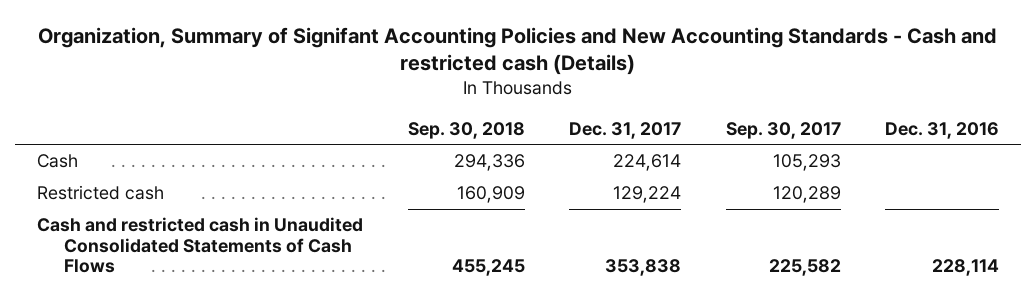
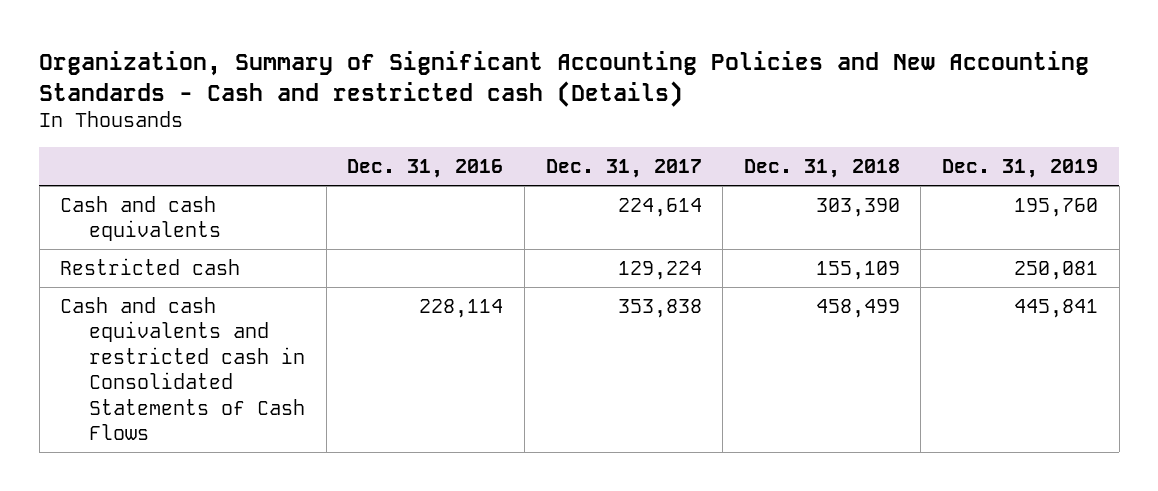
- Organization, Summary of Signifant Accounting Policies and New Accounting Standards - Cash and restricted cash (Details)
+ Organization, Summary of Significant Accounting Policies and New Accounting Standards - Cash and restricted cash (Details)
- | Sep. 30, 2018 | Dec. 31, 2017 | Sep. 30, 2017 | Dec. 31, 2016
+ | Dec. 31, 2016 | Dec. 31, 2017 | Dec. 31, 2018 | Dec. 31, 2019
- Cash | 294,336 | 224,614 | 105,293 |
+ Cash and cash equivalents | | 224,614 | 303,390 | 195,760
- Cash and restricted cash in Unaudited Consolidated Statements of Cash Flows | 455,245 | 353,838 | 225,582 | 228,114
+ Cash and cash equivalents and restricted cash in Consolidated Statements of Cash Flows | 228,114 | 353,838 | 458,499 | 445,841

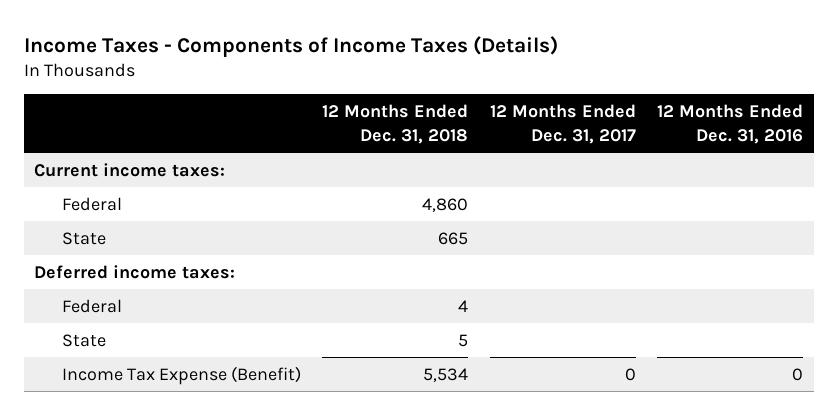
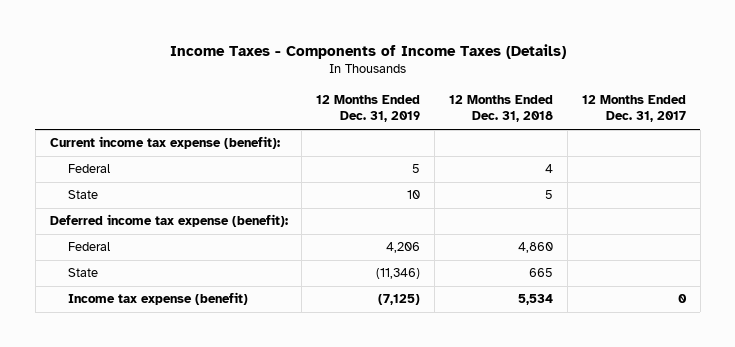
- | 12 Months Ended Dec. 31, 2018 | 12 Months Ended Dec. 31, 2017 | 12 Months Ended Dec. 31, 2016
+ | 12 Months Ended Dec. 31, 2019 | 12 Months Ended Dec. 31, 2018 | 12 Months Ended Dec. 31, 2017
- Current income taxes:
- Deferred income taxes:
+ Current income tax expense (benefit):
- Income Tax Expense (Benefit) | 5,534 | 0 | 0
+ Deferred income tax expense (benefit):
moved down: Federal | 4,206 | 4,860 |
moved down: State | (11,346) | 665 |
+ Income tax expense (benefit) | (7,125) | 5,534 | 0

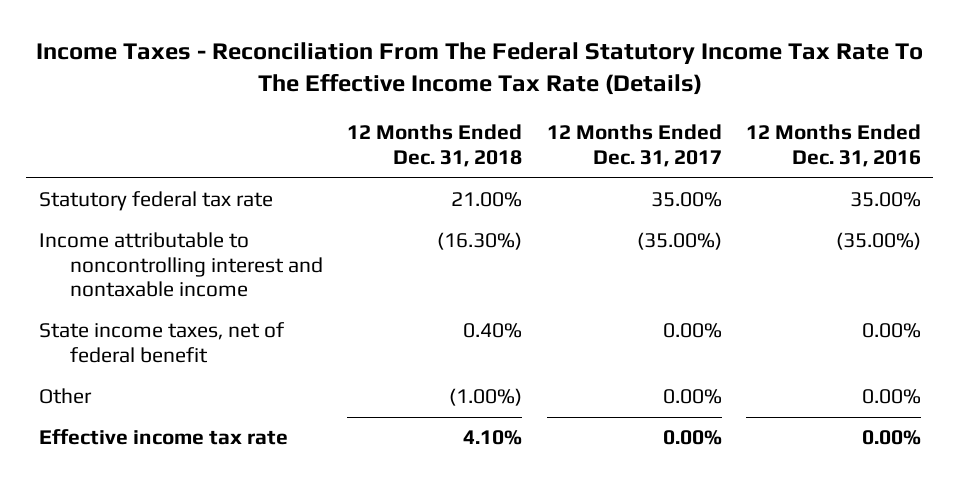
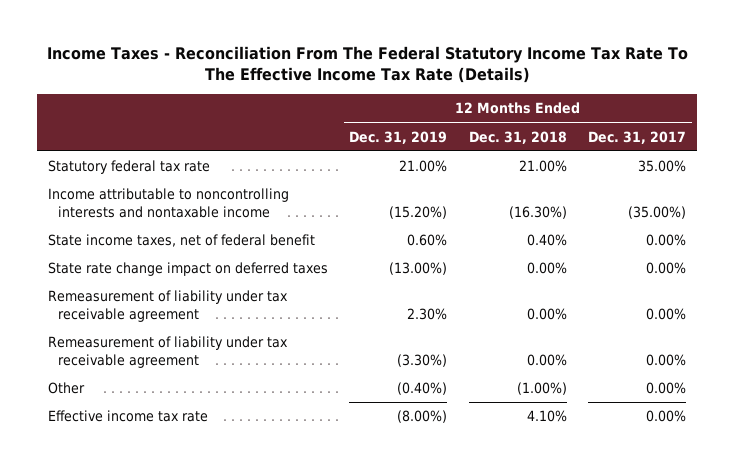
- | 12 Months Ended Dec. 31, 2018 | 12 Months Ended Dec. 31, 2017 | 12 Months Ended Dec. 31, 2016
+ | 12 Months Ended Dec. 31, 2019 | 12 Months Ended Dec. 31, 2018 | 12 Months Ended Dec. 31, 2017
- Income attributable to noncontrolling interest and nontaxable income | (16.30%) | (35.00%) | (35.00%)
+ Income attributable to noncontrolling interests and nontaxable income | (15.20%) | (16.30%) | (35.00%)
+ State rate change impact on deferred taxes | (13.00%) | 0.00% | 0.00%
+ Remeasurement of liability under tax receivable agreement | 2.30% | 0.00% | 0.00%
+ Remeasurement of liability under tax receivable agreement | (3.30%) | 0.00% | 0.00%

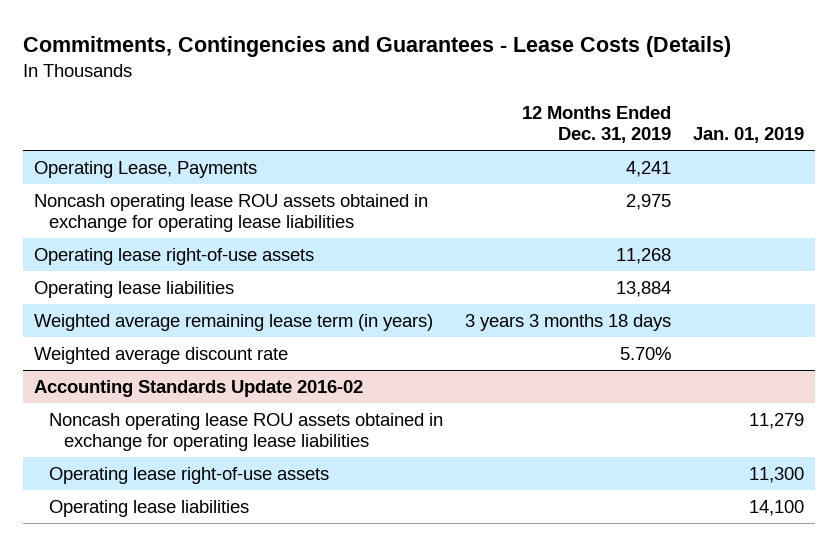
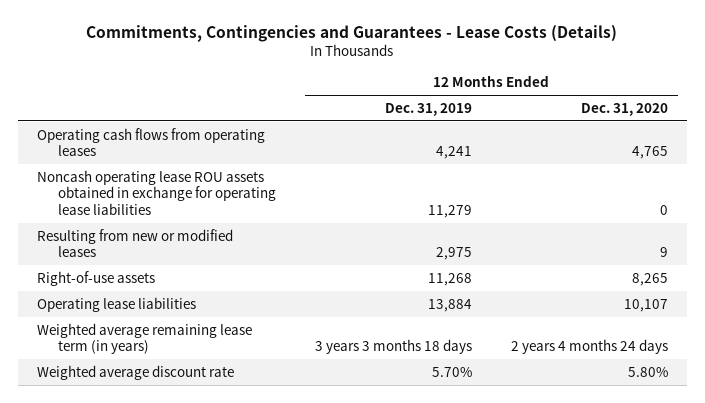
- | 12 Months Ended Dec. 31, 2019 | Jan. 01, 2019
+ | 12 Months Ended Dec. 31, 2019 | 12 Months Ended Dec. 31, 2020
- Operating Lease, Payments | 4,241 |
- Noncash operating lease ROU assets obtained in exchange for operating lease liabilities | 2,975 |
- Operating lease right-of-use assets | 11,268 |
+ Operating cash flows from operating leases | 4,241 | 4,765
+ Noncash operating lease ROU assets obtained in exchange for operating lease liabilities | 11,279 | 0
+ Resulting from new or modified leases | 2,975 | 9
+ Right-of-use assets | 11,268 | 8,265
- Accounting Standards Update 2016-02
- Noncash operating lease ROU assets obtained in exchange for operating lease liabilities | | 11,279
- Operating lease right-of-use assets | | 11,300
- Operating lease liabilities | | 14,100

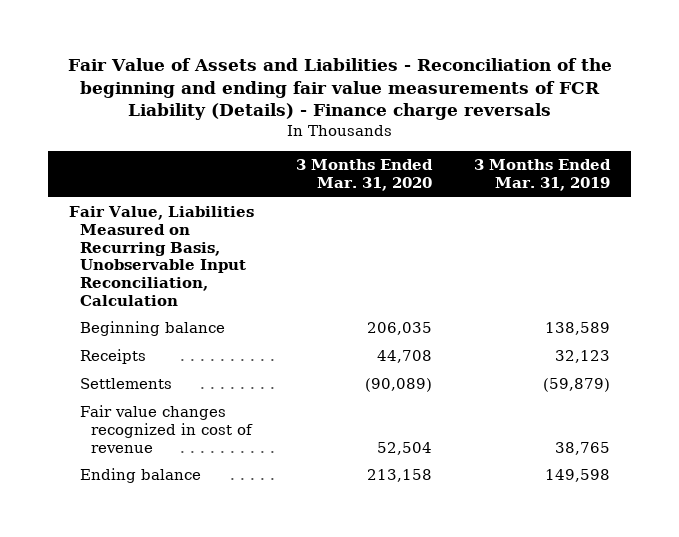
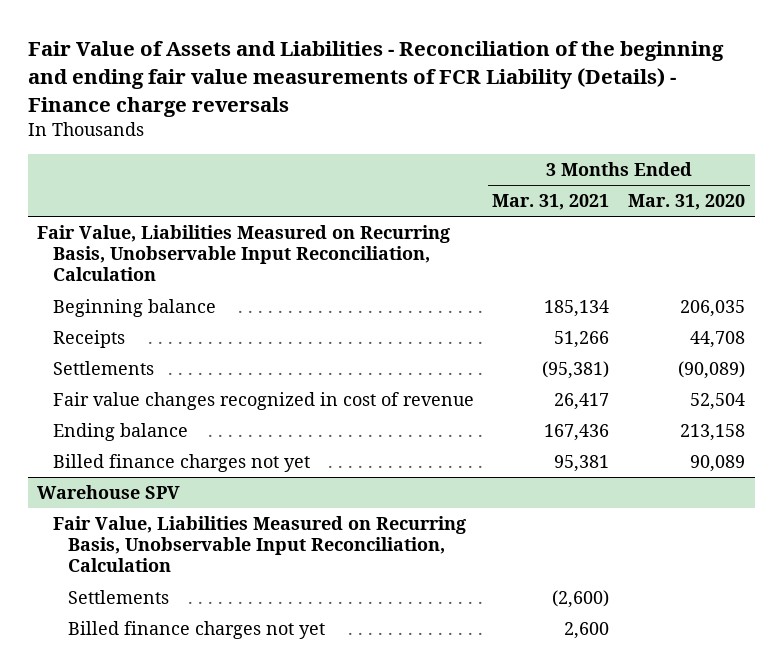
- | 3 Months Ended Mar. 31, 2020 | 3 Months Ended Mar. 31, 2019
+ | 3 Months Ended Mar. 31, 2021 | 3 Months Ended Mar. 31, 2020
+ Billed finance charges not yet | 95,381 | 90,089
+ Warehouse SPV
+ Fair Value, Liabilities Measured on Recurring Basis, Unobservable Input Reconciliation, Calculation
+ Settlements | (2,600) |
+ Billed finance charges not yet | 2,600 |

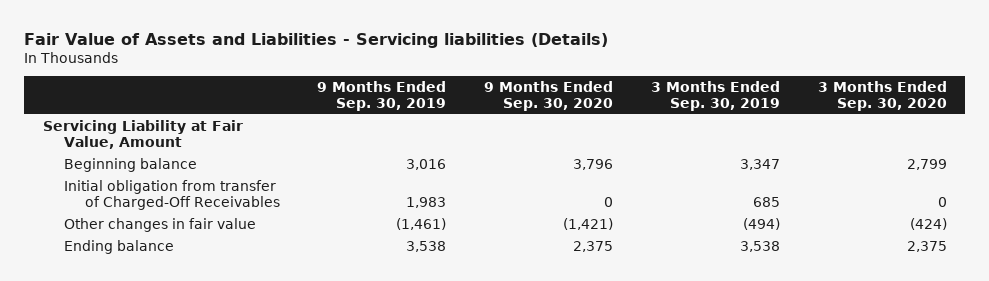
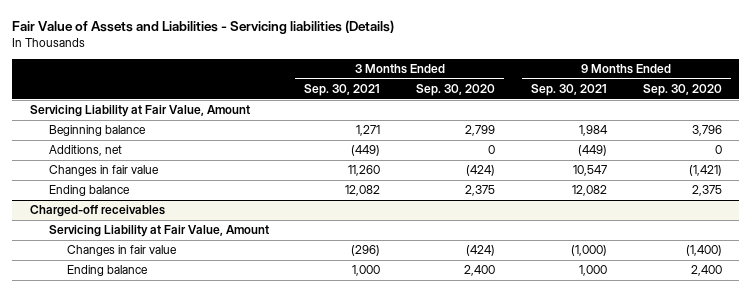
- | 9 Months Ended Sep. 30, 2019 | 9 Months Ended Sep. 30, 2020 | 3 Months Ended Sep. 30, 2019 | 3 Months Ended Sep. 30, 2020
+ | 3 Months Ended Sep. 30, 2021 | 3 Months Ended Sep. 30, 2020 | 9 Months Ended Sep. 30, 2021 | 9 Months Ended Sep. 30, 2020
- Initial obligation from transfer of Charged-Off Receivables | 1,983 | 0 | 685 | 0
- Other changes in fair value | (1,461) | (1,421) | (494) | (424)
+ Additions, net | (449) | 0 | (449) | 0
+ Changes in fair value | 11,260 | (424) | 10,547 | (1,421)
+ Charged-off receivables
+ Servicing Liability at Fair Value, Amount
+ Changes in fair value | (296) | (424) | (1,000) | (1,400)
+ Ending balance | 1,000 | 2,400 | 1,000 | 2,400

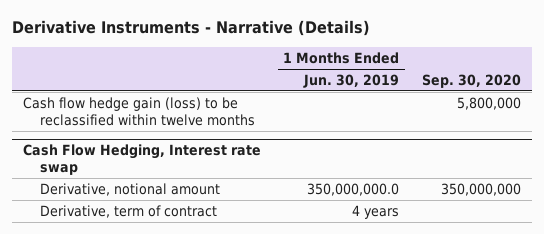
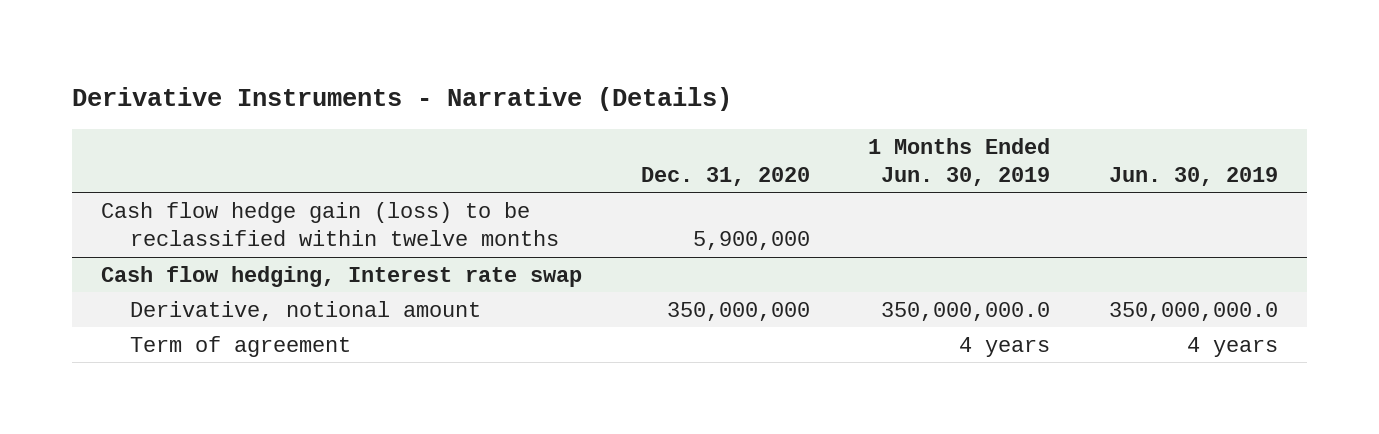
- | 1 Months Ended Jun. 30, 2019 | Sep. 30, 2020
+ | Dec. 31, 2020 | 1 Months Ended Jun. 30, 2019 | Jun. 30, 2019
- Cash Flow Hedging, Interest rate swap
+ Cash flow hedging, Interest rate swap
- Derivative, term of contract | 4 years |
+ Term of agreement | | 4 years | 4 years

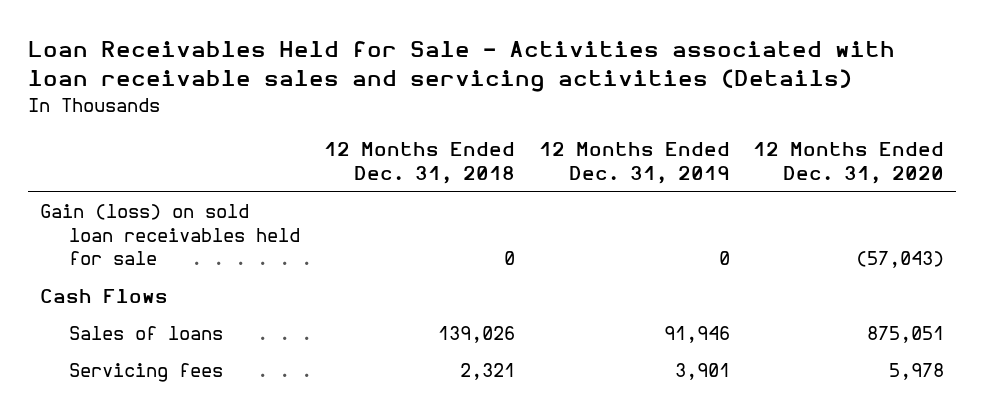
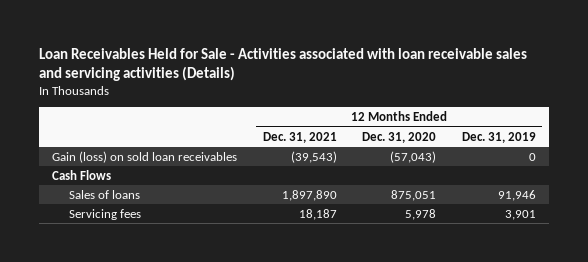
- | 12 Months Ended Dec. 31, 2018 | 12 Months Ended Dec. 31, 2019 | 12 Months Ended Dec. 31, 2020
+ | 12 Months Ended Dec. 31, 2021 | 12 Months Ended Dec. 31, 2020 | 12 Months Ended Dec. 31, 2019
- Gain (loss) on sold loan receivables held for sale | 0 | 0 | (57,043)
+ Gain (loss) on sold loan receivables | (39,543) | (57,043) | 0

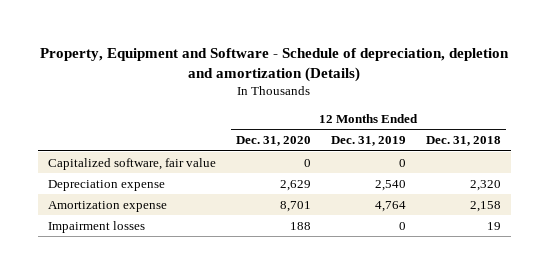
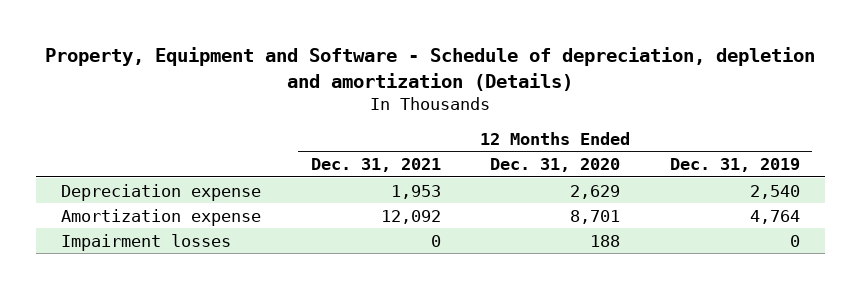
- | 12 Months Ended Dec. 31, 2020 | 12 Months Ended Dec. 31, 2019 | 12 Months Ended Dec. 31, 2018
+ | 12 Months Ended Dec. 31, 2021 | 12 Months Ended Dec. 31, 2020 | 12 Months Ended Dec. 31, 2019
- Capitalized software, fair value | 0 | 0 |

